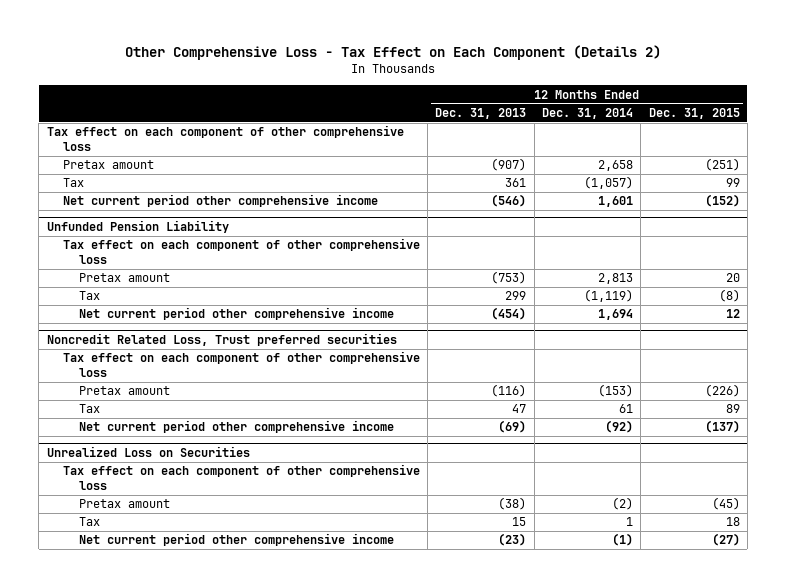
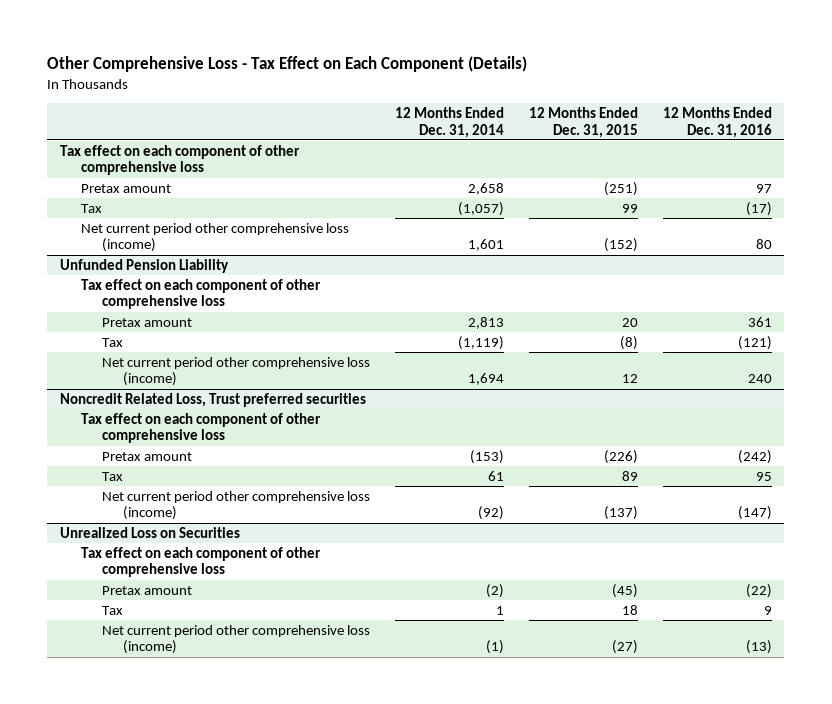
- Other Comprehensive Loss - Tax Effect on Each Component (Details 2)
+ Other Comprehensive Loss - Tax Effect on Each Component (Details)
- | 12 Months Ended Dec. 31, 2013 | 12 Months Ended Dec. 31, 2014 | 12 Months Ended Dec. 31, 2015
+ | 12 Months Ended Dec. 31, 2014 | 12 Months Ended Dec. 31, 2015 | 12 Months Ended Dec. 31, 2016
- Net current period other comprehensive income | (546) | 1,601 | (152)
+ Net current period other comprehensive loss (income) | 1,601 | (152) | 80
@ Unfunded Pension Liability
- Net current period other comprehensive income | (454) | 1,694 | 12
+ Net current period other comprehensive loss (income) | 1,694 | 12 | 240
@ Noncredit Related Loss, Trust preferred securities
- Net current period other comprehensive income | (69) | (92) | (137)
+ Net current period other comprehensive loss (income) | (92) | (137) | (147)
@ Unrealized Loss on Securities
- Net current period other comprehensive income | (23) | (1) | (27)
+ Net current period other comprehensive loss (income) | (1) | (27) | (13)

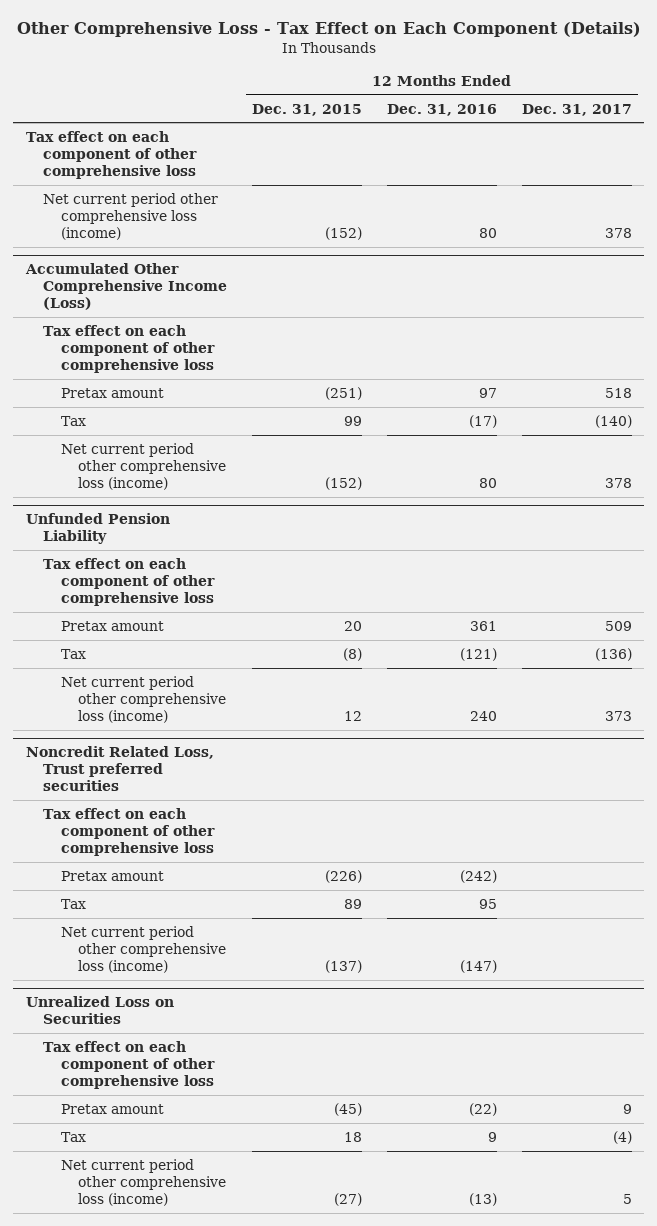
- | 12 Months Ended Dec. 31, 2014 | 12 Months Ended Dec. 31, 2015 | 12 Months Ended Dec. 31, 2016
+ | 12 Months Ended Dec. 31, 2015 | 12 Months Ended Dec. 31, 2016 | 12 Months Ended Dec. 31, 2017
+ Net current period other comprehensive loss (income) | (152) | 80 | 378
+ Accumulated Other Comprehensive Income (Loss)
+ Tax effect on each component of other comprehensive loss

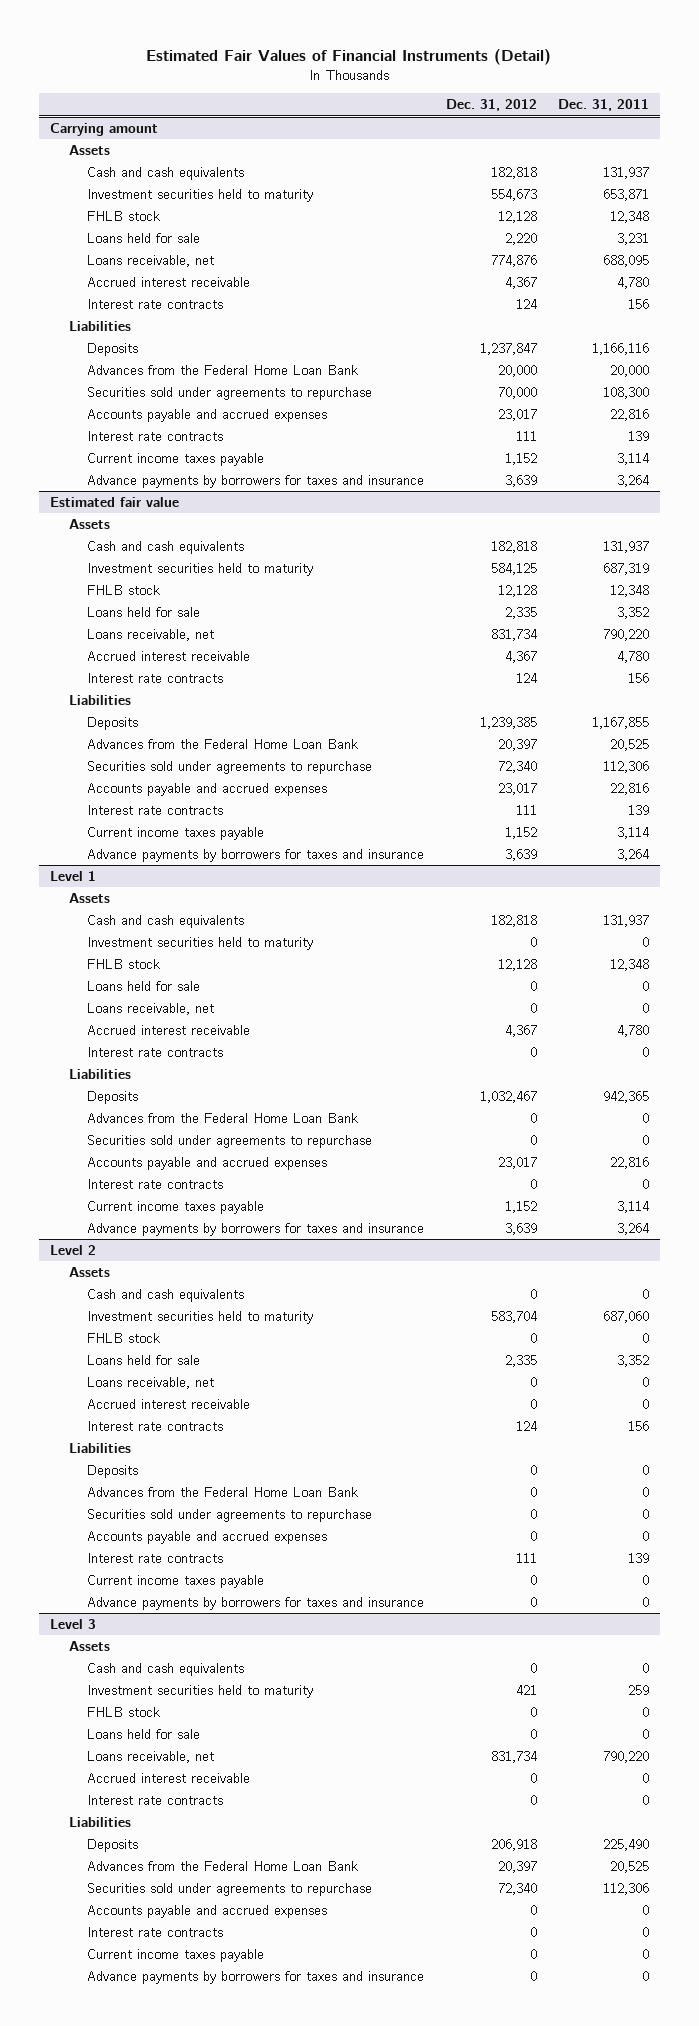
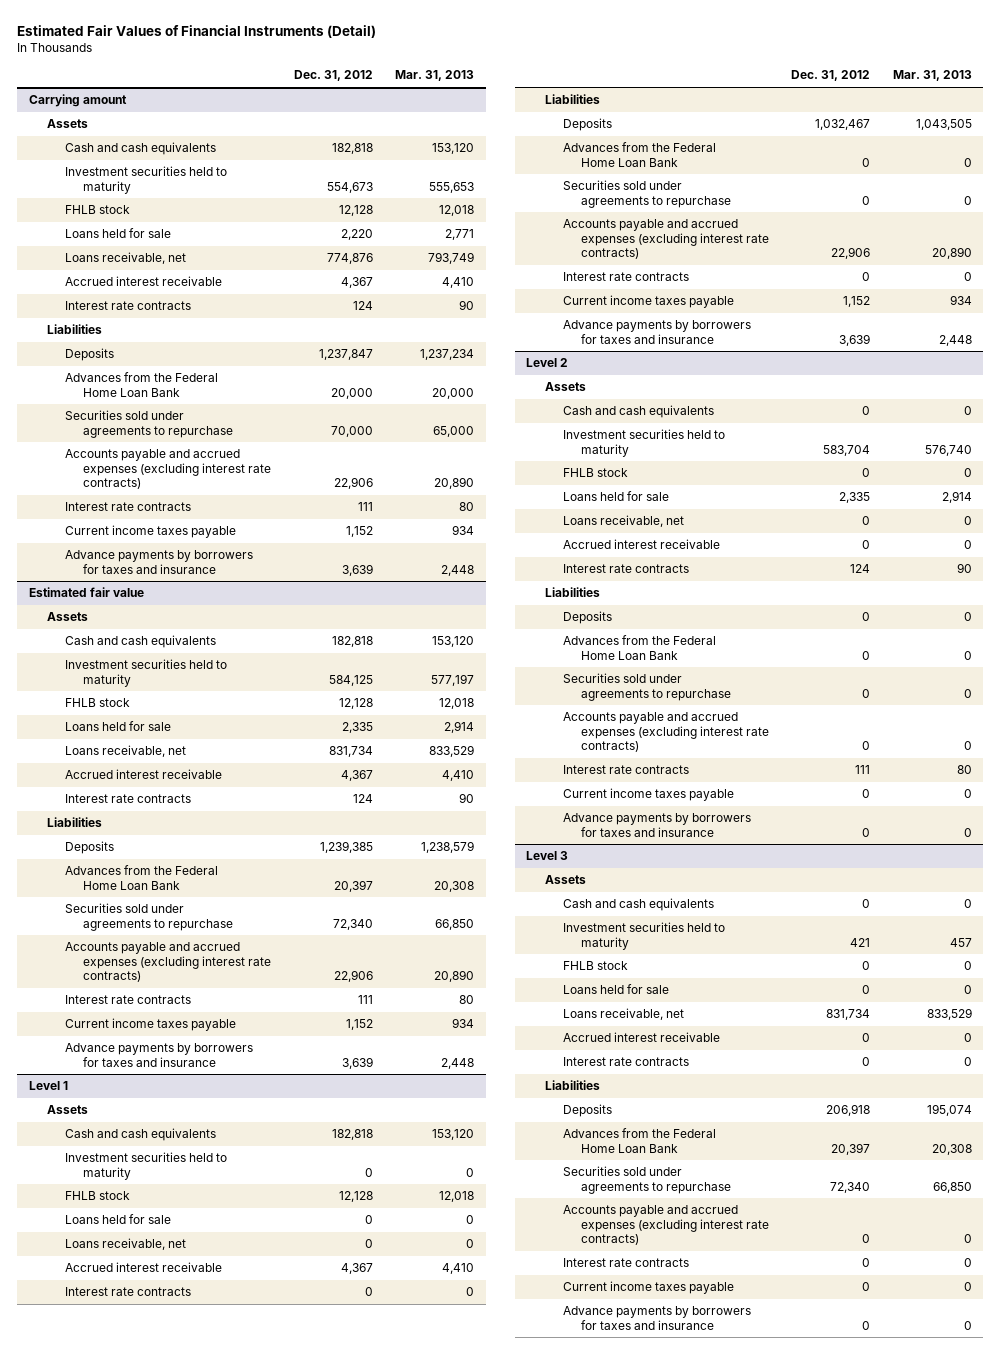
- | Dec. 31, 2012 | Dec. 31, 2011
+ | Dec. 31, 2012 | Mar. 31, 2013
@ Carrying amount
- Accounts payable and accrued expenses | 23,017 | 22,816
+ Accounts payable and accrued expenses (excluding interest rate contracts) | 22,906 | 20,890
@ Estimated fair value
- Accounts payable and accrued expenses | 23,017 | 22,816
+ Accounts payable and accrued expenses (excluding interest rate contracts) | 22,906 | 20,890
@ Level 1
- Accounts payable and accrued expenses | 23,017 | 22,816
+ Accounts payable and accrued expenses (excluding interest rate contracts) | 22,906 | 20,890
@ Level 2
- Accounts payable and accrued expenses | 0 | 0
+ Accounts payable and accrued expenses (excluding interest rate contracts) | 0 | 0
@ Level 3
- Accounts payable and accrued expenses | 0 | 0
+ Accounts payable and accrued expenses (excluding interest rate contracts) | 0 | 0

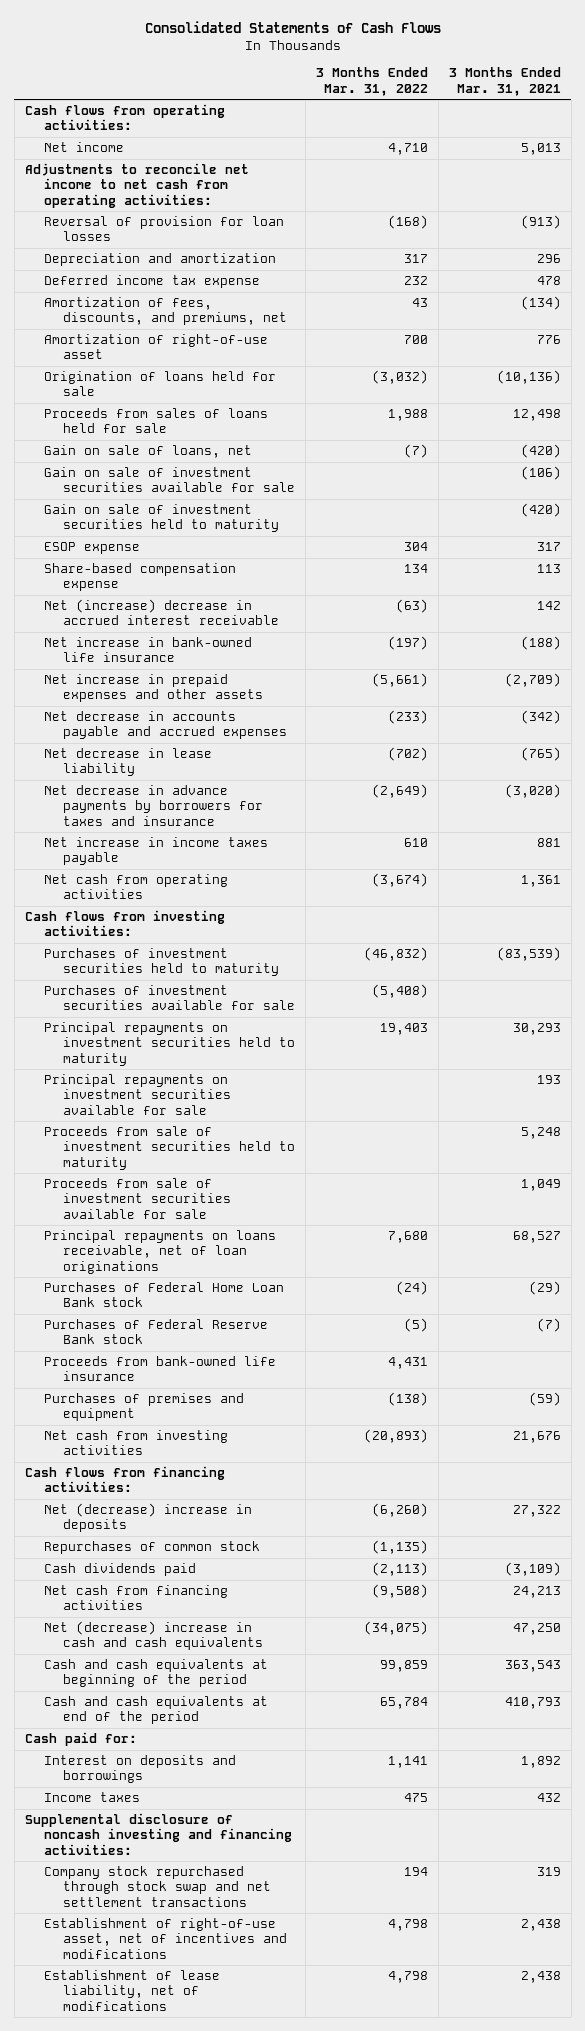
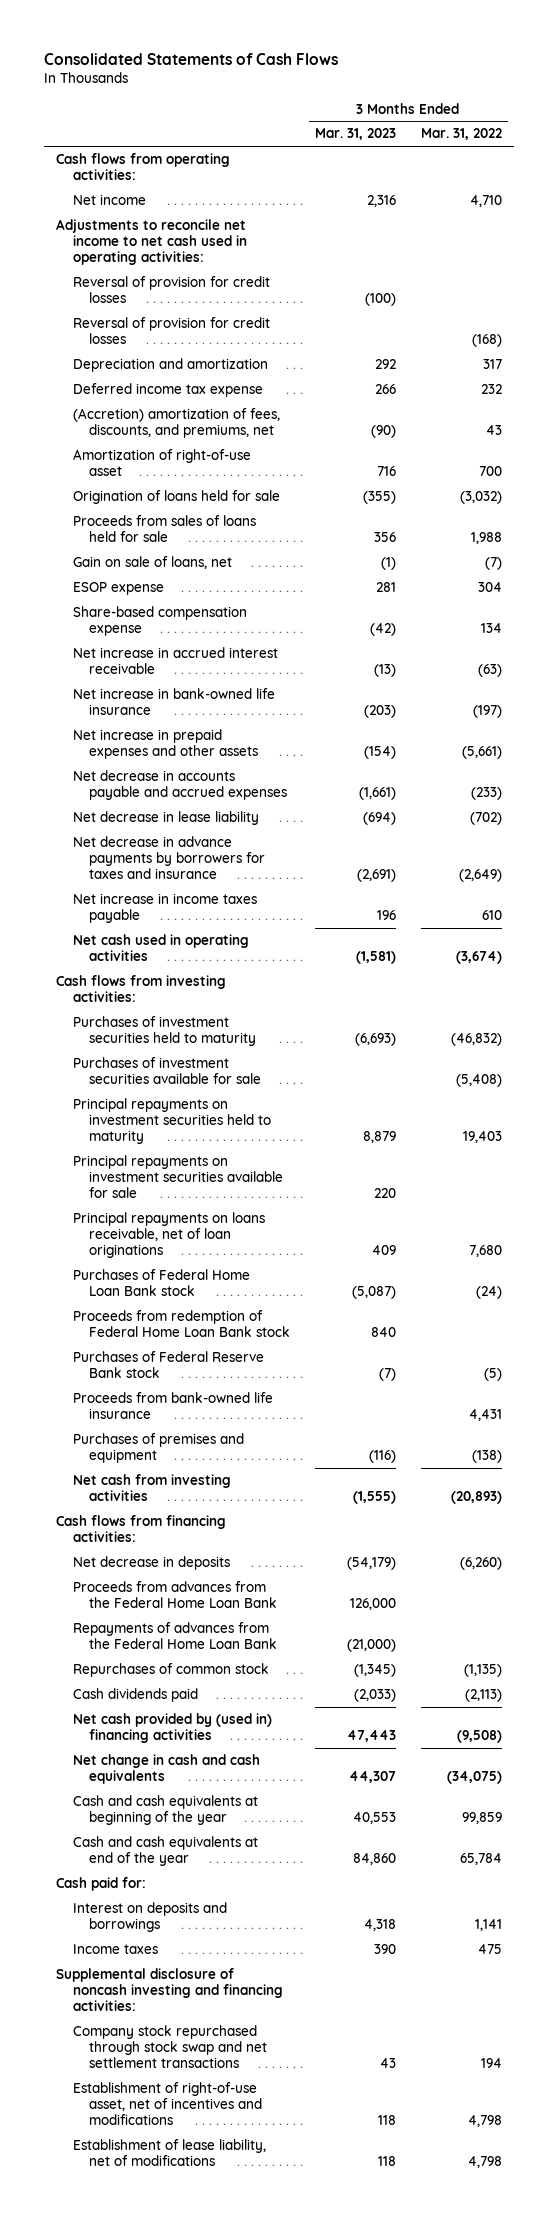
- | 3 Months Ended Mar. 31, 2022 | 3 Months Ended Mar. 31, 2021
+ | 3 Months Ended Mar. 31, 2023 | 3 Months Ended Mar. 31, 2022
- Adjustments to reconcile net income to net cash from operating activities:
- Reversal of provision for loan losses | (168) | (913)
+ Adjustments to reconcile net income to net cash used in operating activities:
+ Reversal of provision for credit losses | (100) |
+ Reversal of provision for credit losses | | (168)
- Amortization of fees, discounts, and premiums, net | 43 | (134)
+ (Accretion) amortization of fees, discounts, and premiums, net | (90) | 43
- Gain on sale of investment securities available for sale | | (106)
- Gain on sale of investment securities held to maturity | | (420)
- Net (increase) decrease in accrued interest receivable | (63) | 142
+ Net increase in accrued interest receivable | (13) | (63)
- Net cash from operating activities | (3,674) | 1,361
+ Net cash used in operating activities | (1,581) | (3,674)
- Proceeds from sale of investment securities held to maturity | | 5,248
- Proceeds from sale of investment securities available for sale | | 1,049
+ Proceeds from redemption of Federal Home Loan Bank stock | 840 |
- Net (decrease) increase in deposits | (6,260) | 27,322
+ Net decrease in deposits | (54,179) | (6,260)
+ Proceeds from advances from the Federal Home Loan Bank | 126,000 |
+ Repayments of advances from the Federal Home Loan Bank | (21,000) |
- Net cash from financing activities | (9,508) | 24,213
- Net (decrease) increase in cash and cash equivalents | (34,075) | 47,250
- Cash and cash equivalents at beginning of the period | 99,859 | 363,543
- Cash and cash equivalents at end of the period | 65,784 | 410,793
+ Net cash provided by (used in) financing activities | 47,443 | (9,508)
+ Net change in cash and cash equivalents | 44,307 | (34,075)
+ Cash and cash equivalents at beginning of the year | 40,553 | 99,859
+ Cash and cash equivalents at end of the year | 84,860 | 65,784

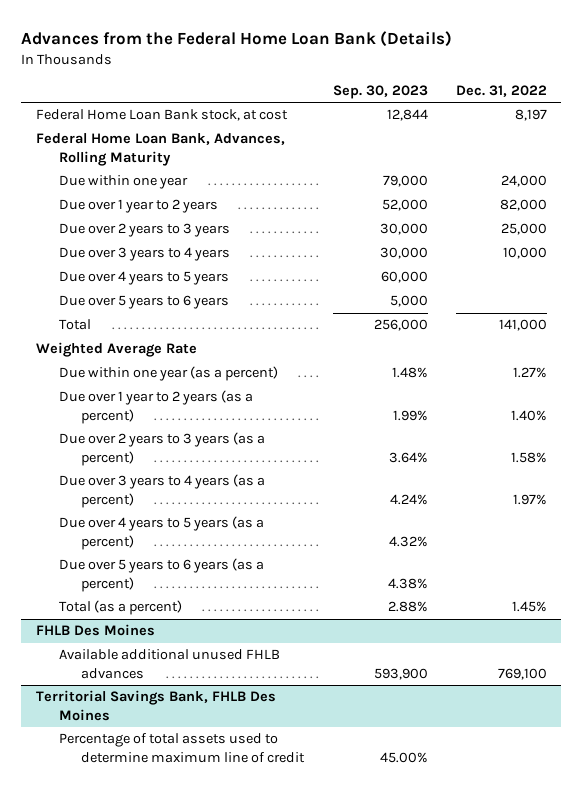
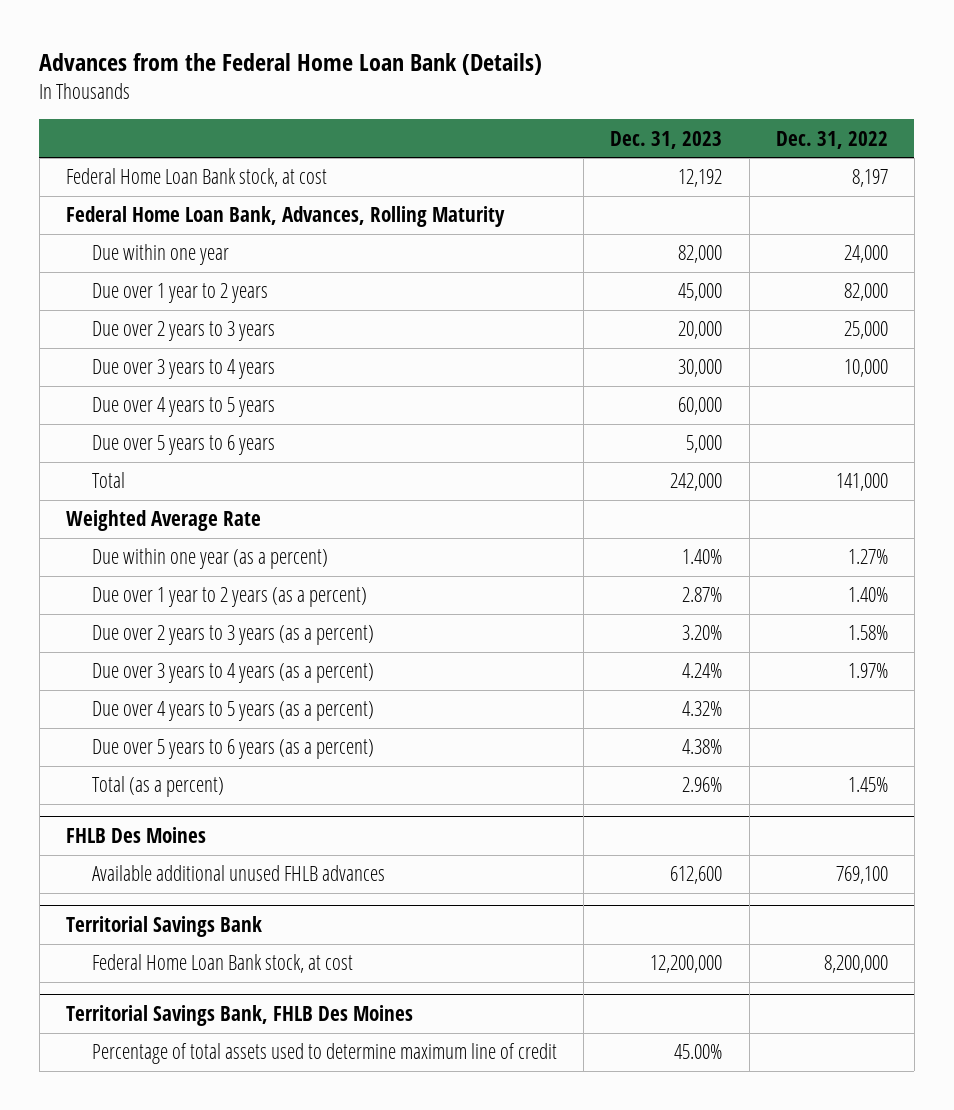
- | Sep. 30, 2023 | Dec. 31, 2022
+ | Dec. 31, 2023 | Dec. 31, 2022
+ Territorial Savings Bank
+ Federal Home Loan Bank stock, at cost | 12,200,000 | 8,200,000

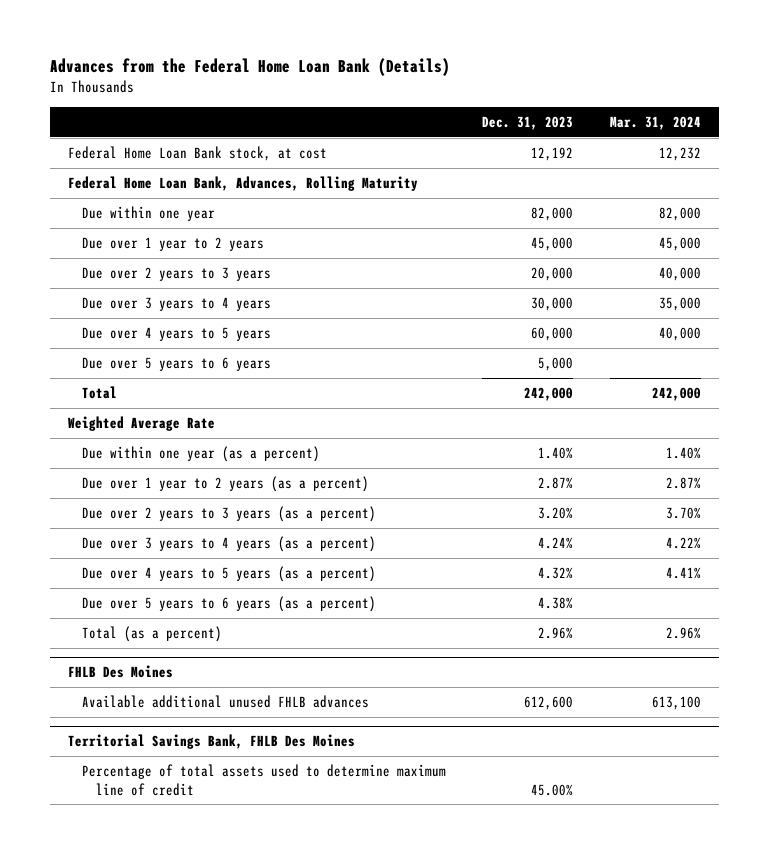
- | Dec. 31, 2023 | Dec. 31, 2022
+ | Dec. 31, 2023 | Mar. 31, 2024
- Territorial Savings Bank
- Federal Home Loan Bank stock, at cost | 12,200,000 | 8,200,000

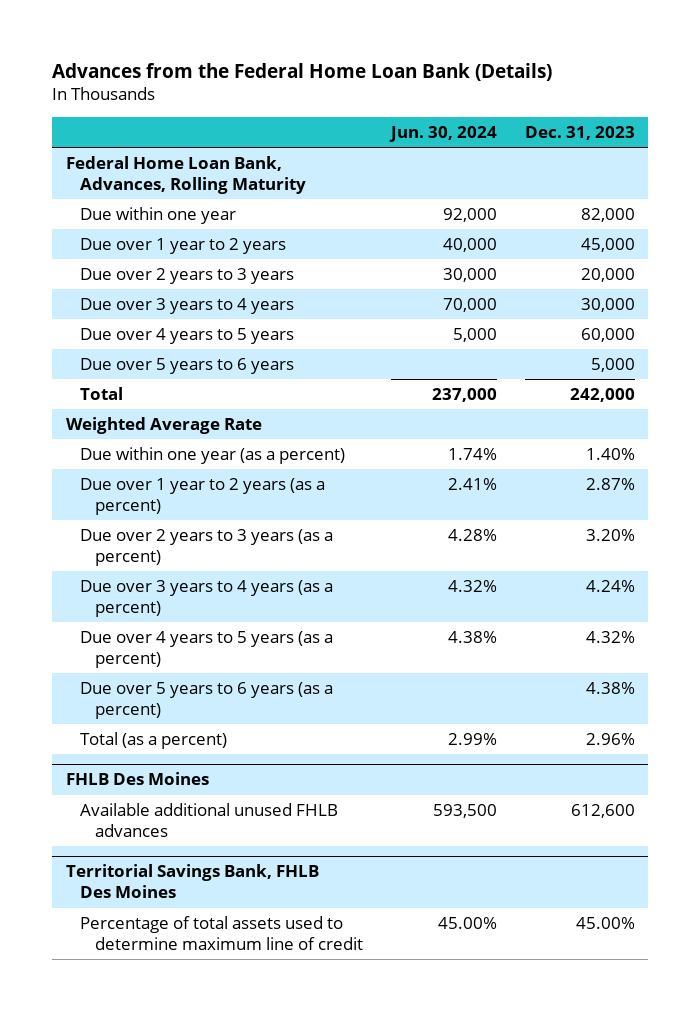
- | Dec. 31, 2023 | Mar. 31, 2024
+ | Jun. 30, 2024 | Dec. 31, 2023
- Federal Home Loan Bank stock, at cost | 12,192 | 12,232

